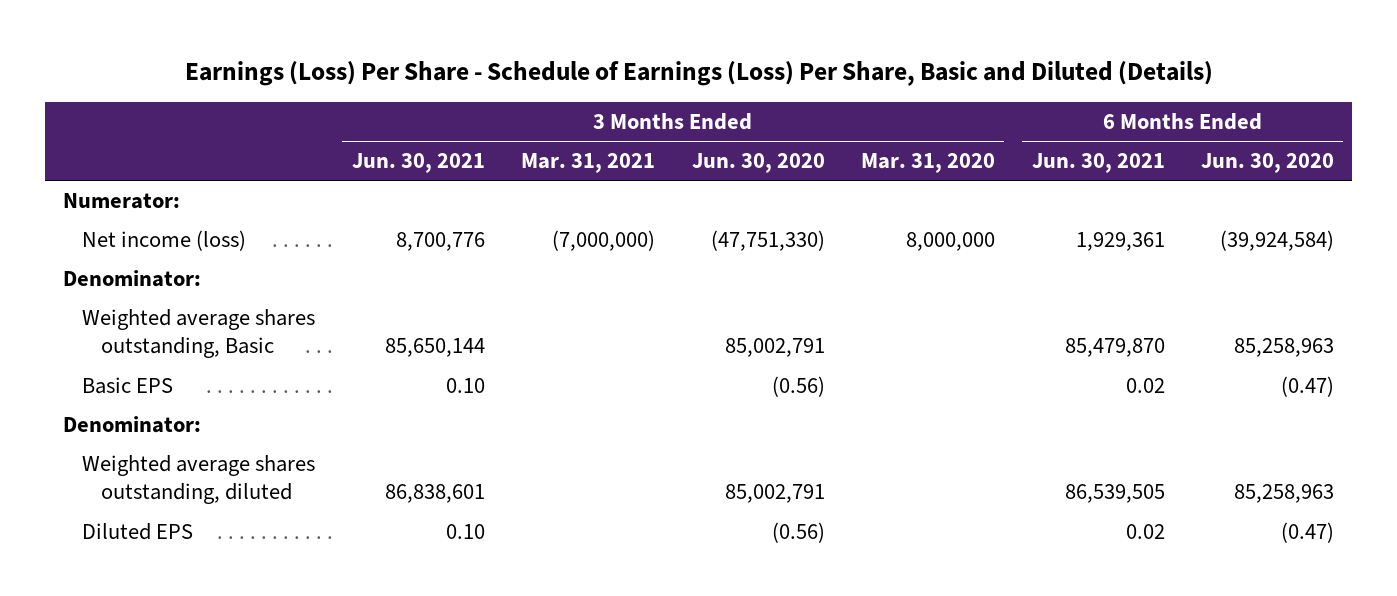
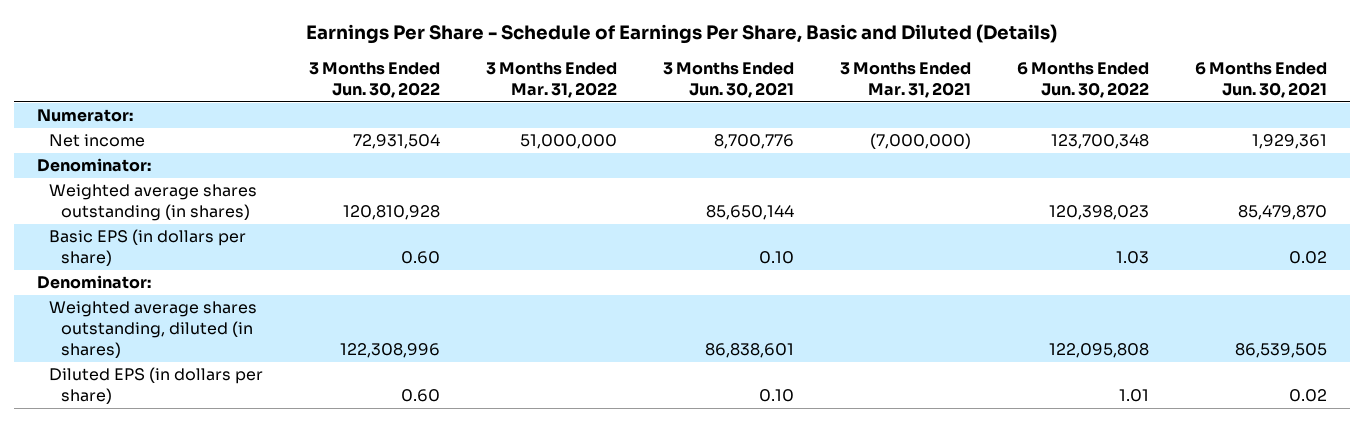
- Earnings (Loss) Per Share - Schedule of Earnings (Loss) Per Share, Basic and Diluted (Details)
+ Earnings Per Share - Schedule of Earnings Per Share, Basic and Diluted (Details)
- | 3 Months Ended Jun. 30, 2021 | 3 Months Ended Mar. 31, 2021 | 3 Months Ended Jun. 30, 2020 | 3 Months Ended Mar. 31, 2020 | 6 Months Ended Jun. 30, 2021 | 6 Months Ended Jun. 30, 2020
+ | 3 Months Ended Jun. 30, 2022 | 3 Months Ended Mar. 31, 2022 | 3 Months Ended Jun. 30, 2021 | 3 Months Ended Mar. 31, 2021 | 6 Months Ended Jun. 30, 2022 | 6 Months Ended Jun. 30, 2021
- Net income (loss) | 8,700,776 | (7,000,000) | (47,751,330) | 8,000,000 | 1,929,361 | (39,924,584)
+ Net income | 72,931,504 | 51,000,000 | 8,700,776 | (7,000,000) | 123,700,348 | 1,929,361
- Weighted average shares outstanding, Basic | 85,650,144 | | 85,002,791 | | 85,479,870 | 85,258,963
- Basic EPS | 0.10 | | (0.56) | | 0.02 | (0.47)
+ Weighted average shares outstanding (in shares) | 120,810,928 | | 85,650,144 | | 120,398,023 | 85,479,870
+ Basic EPS (in dollars per share) | 0.60 | | 0.10 | | 1.03 | 0.02
- Weighted average shares outstanding, diluted | 86,838,601 | | 85,002,791 | | 86,539,505 | 85,258,963
- Diluted EPS | 0.10 | | (0.56) | | 0.02 | (0.47)
+ Weighted average shares outstanding, diluted (in shares) | 122,308,996 | | 86,838,601 | | 122,095,808 | 86,539,505
+ Diluted EPS (in dollars per share) | 0.60 | | 0.10 | | 1.01 | 0.02

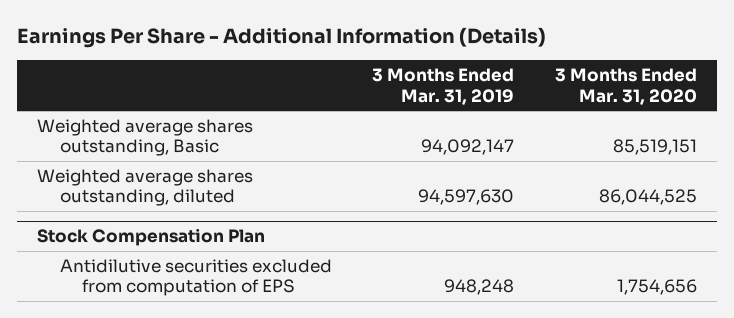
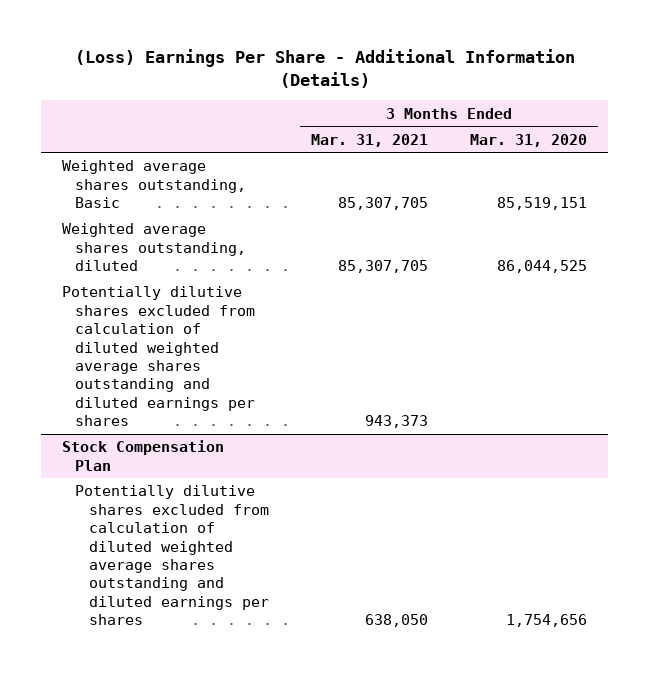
- Earnings Per Share - Additional Information (Details)
+ (Loss) Earnings Per Share - Additional Information (Details)
- | 3 Months Ended Mar. 31, 2019 | 3 Months Ended Mar. 31, 2020
+ | 3 Months Ended Mar. 31, 2021 | 3 Months Ended Mar. 31, 2020
+ Potentially dilutive shares excluded from calculation of diluted weighted average shares outstanding and diluted earnings per shares | 943,373 |
@ Stock Compensation Plan
- Antidilutive securities excluded from computation of EPS | 948,248 | 1,754,656
+ Potentially dilutive shares excluded from calculation of diluted weighted average shares outstanding and diluted earnings per shares | 638,050 | 1,754,656

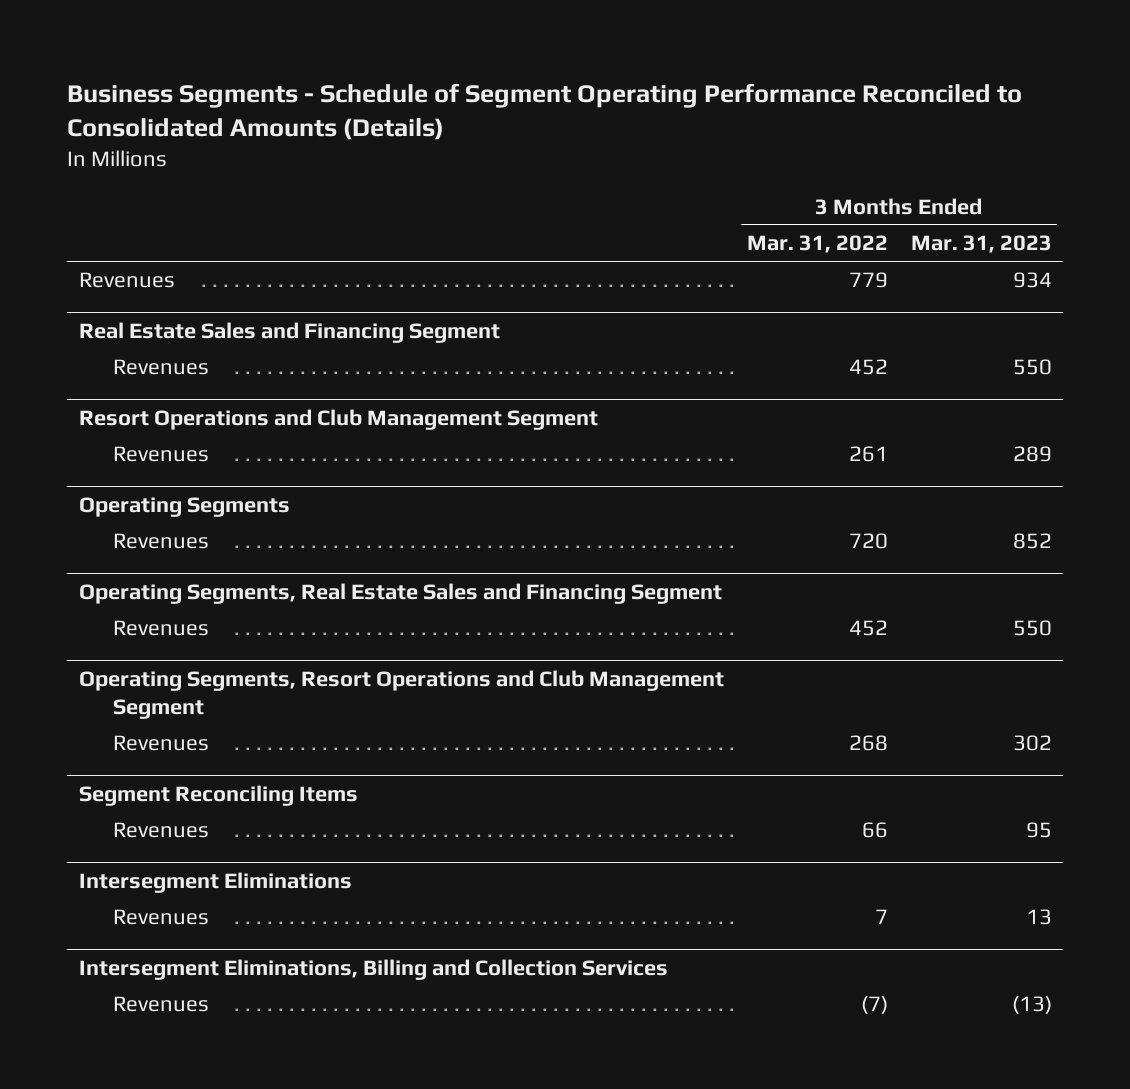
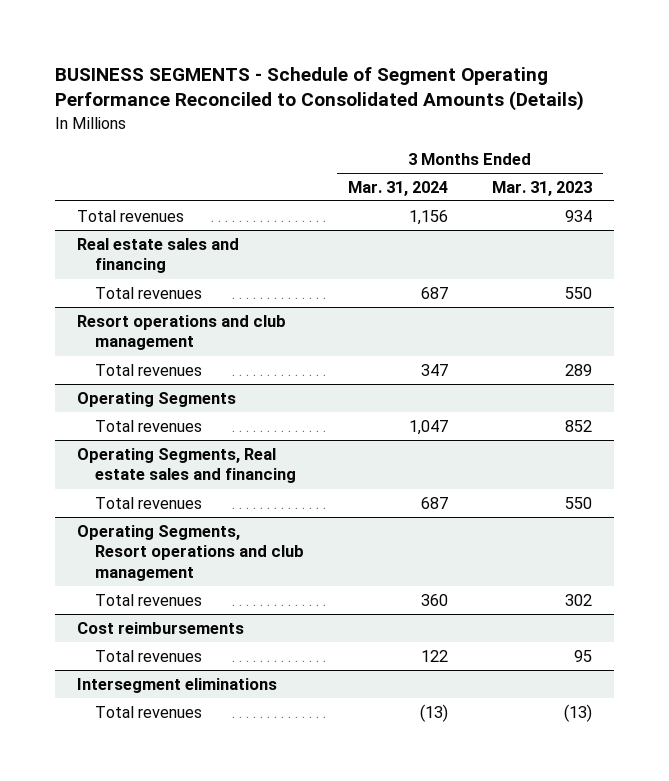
- Business Segments - Schedule of Segment Operating Performance Reconciled to Consolidated Amounts (Details)
+ BUSINESS SEGMENTS - Schedule of Segment Operating Performance Reconciled to Consolidated Amounts (Details)
- | 3 Months Ended Mar. 31, 2022 | 3 Months Ended Mar. 31, 2023
+ | 3 Months Ended Mar. 31, 2024 | 3 Months Ended Mar. 31, 2023
- Revenues | 779 | 934
- Real Estate Sales and Financing Segment
- Revenues | 452 | 550
- Resort Operations and Club Management Segment
- Revenues | 261 | 289
+ Total revenues | 1,156 | 934
+ Real estate sales and financing
+ Total revenues | 687 | 550
+ Resort operations and club management
+ Total revenues | 347 | 289
@ Operating Segments
- Revenues | 720 | 852
- Operating Segments, Real Estate Sales and Financing Segment
- Revenues | 452 | 550
- Operating Segments, Resort Operations and Club Management Segment
- Revenues | 268 | 302
- Segment Reconciling Items
- Revenues | 66 | 95
- Intersegment Eliminations
- Revenues | 7 | 13
- Intersegment Eliminations, Billing and Collection Services
- Revenues | (7) | (13)
@ Operating Segments
+ Total revenues | 1,047 | 852
+ Operating Segments, Real estate sales and financing
+ Total revenues | 687 | 550
+ Operating Segments, Resort operations and club management
+ Total revenues | 360 | 302
+ Cost reimbursements
+ Total revenues | 122 | 95
+ Intersegment eliminations
+ Total revenues | (13) | (13)

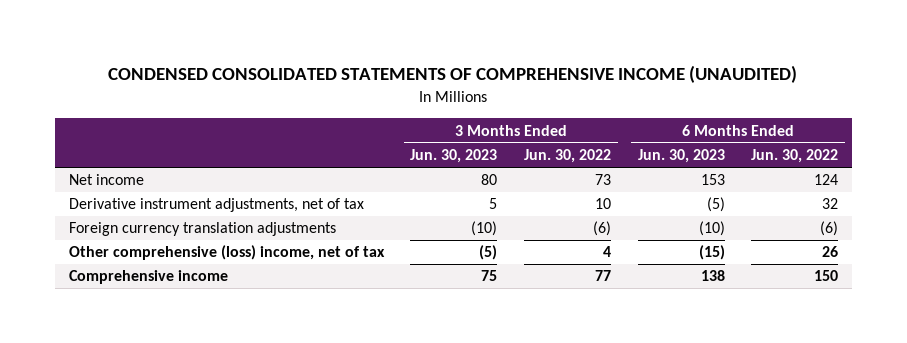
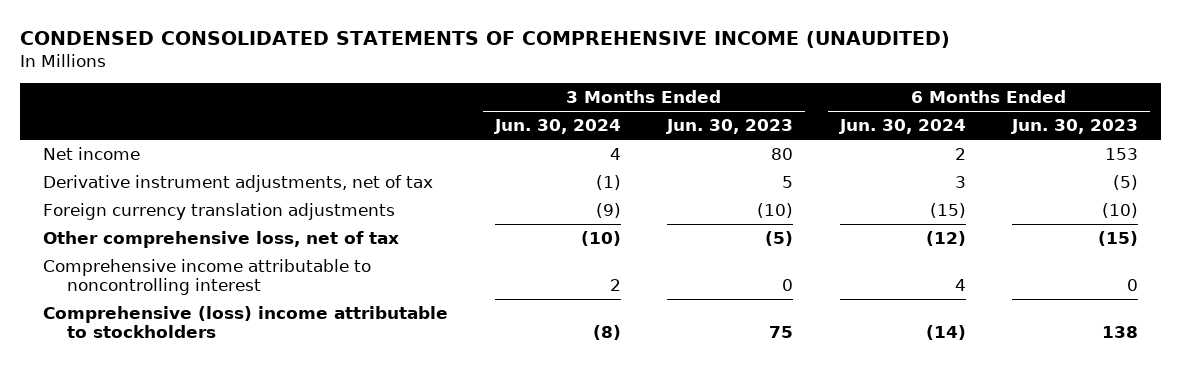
- | 3 Months Ended Jun. 30, 2023 | 3 Months Ended Jun. 30, 2022 | 6 Months Ended Jun. 30, 2023 | 6 Months Ended Jun. 30, 2022
+ | 3 Months Ended Jun. 30, 2024 | 3 Months Ended Jun. 30, 2023 | 6 Months Ended Jun. 30, 2024 | 6 Months Ended Jun. 30, 2023
- Other comprehensive (loss) income, net of tax | (5) | 4 | (15) | 26
- Comprehensive income | 75 | 77 | 138 | 150
+ Other comprehensive loss, net of tax | (10) | (5) | (12) | (15)
+ Comprehensive income attributable to noncontrolling interest | 2 | 0 | 4 | 0
+ Comprehensive (loss) income attributable to stockholders | (8) | 75 | (14) | 138

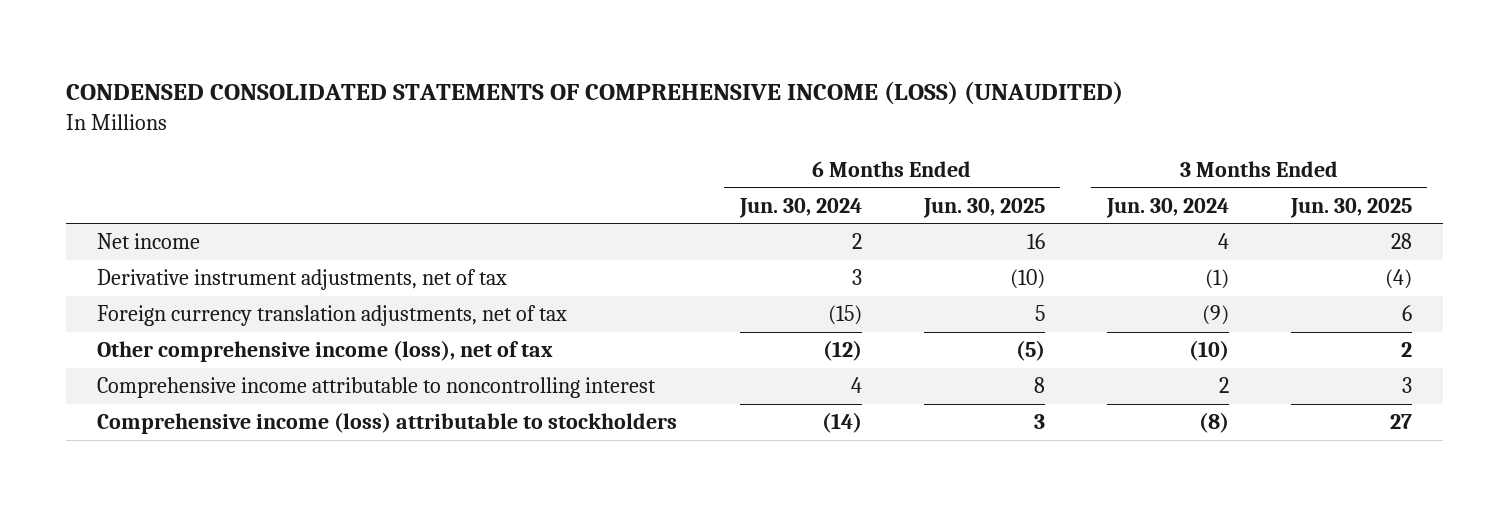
- CONDENSED CONSOLIDATED STATEMENTS OF COMPREHENSIVE INCOME (UNAUDITED)
+ CONDENSED CONSOLIDATED STATEMENTS OF COMPREHENSIVE INCOME (LOSS) (UNAUDITED)
- | 3 Months Ended Jun. 30, 2024 | 3 Months Ended Jun. 30, 2023 | 6 Months Ended Jun. 30, 2024 | 6 Months Ended Jun. 30, 2023
+ | 6 Months Ended Jun. 30, 2024 | 6 Months Ended Jun. 30, 2025 | 3 Months Ended Jun. 30, 2024 | 3 Months Ended Jun. 30, 2025
- Foreign currency translation adjustments | (9) | (10) | (15) | (10)
- Other comprehensive loss, net of tax | (10) | (5) | (12) | (15)
+ Foreign currency translation adjustments, net of tax | (15) | 5 | (9) | 6
+ Other comprehensive income (loss), net of tax | (12) | (5) | (10) | 2
- Comprehensive (loss) income attributable to stockholders | (8) | 75 | (14) | 138
+ Comprehensive income (loss) attributable to stockholders | (14) | 3 | (8) | 27

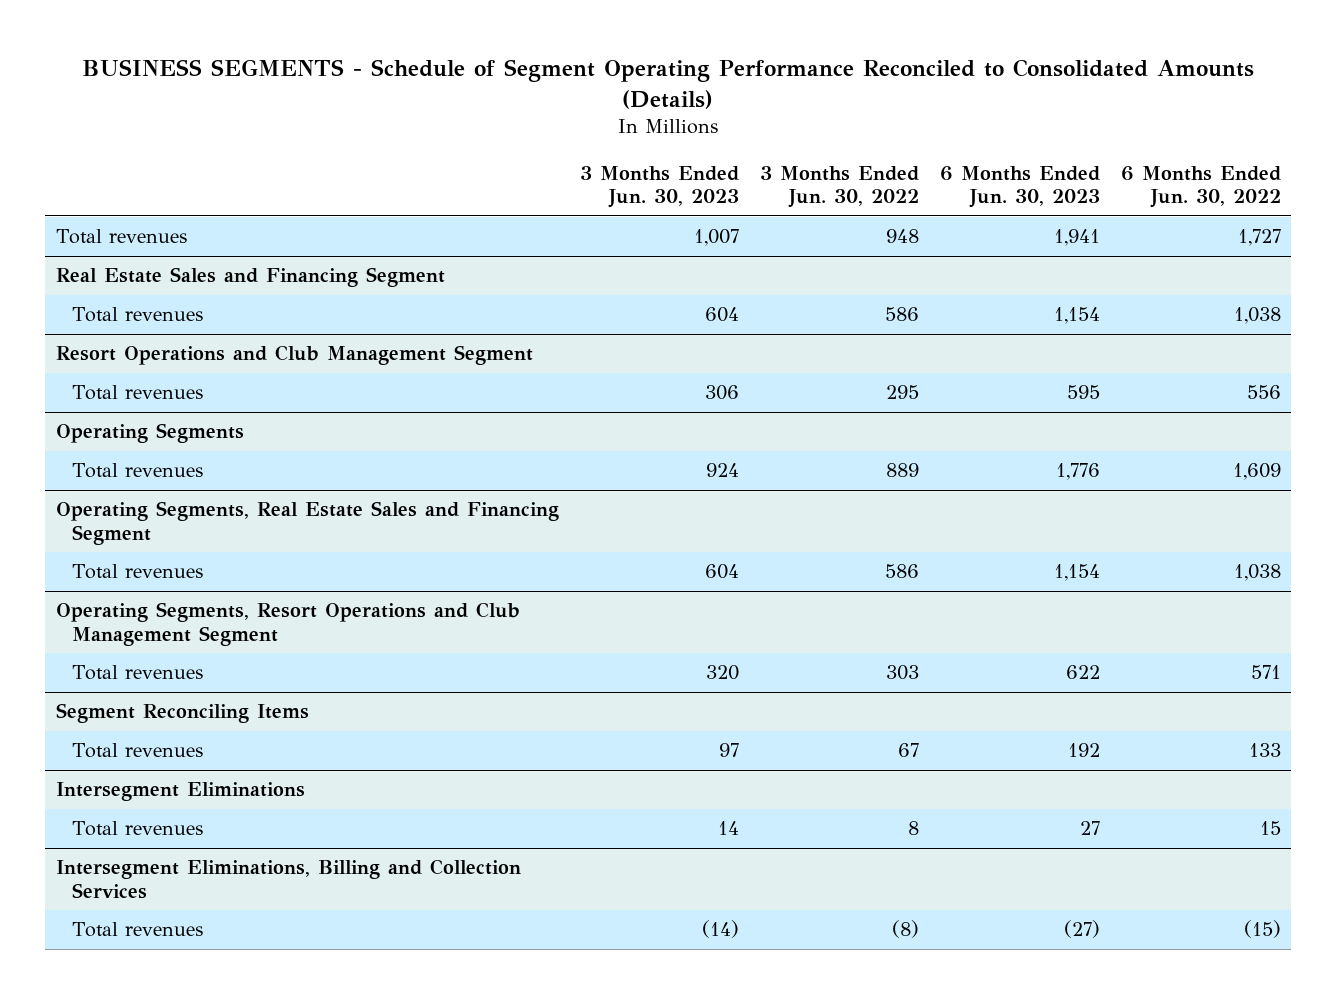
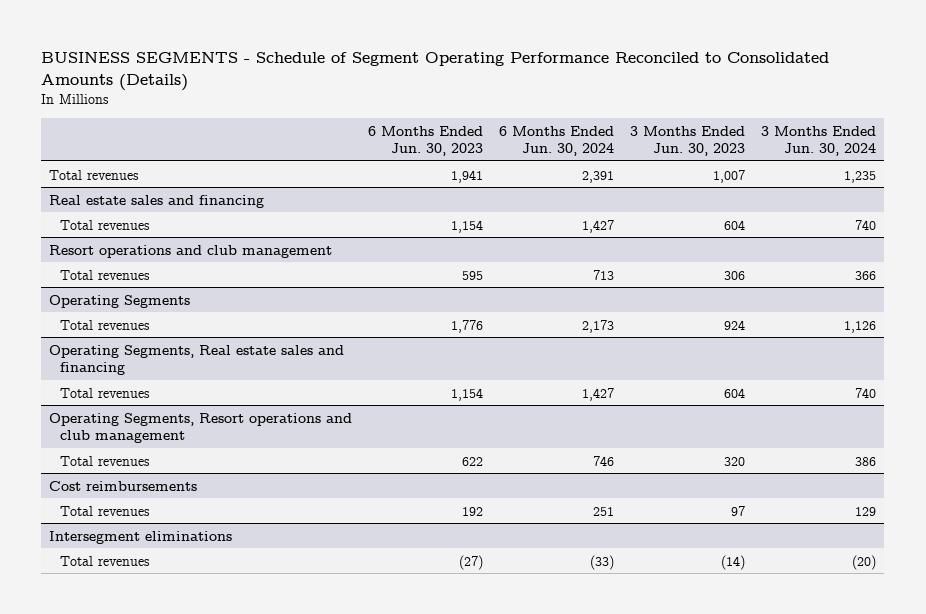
- | 3 Months Ended Jun. 30, 2023 | 3 Months Ended Jun. 30, 2022 | 6 Months Ended Jun. 30, 2023 | 6 Months Ended Jun. 30, 2022
+ | 6 Months Ended Jun. 30, 2023 | 6 Months Ended Jun. 30, 2024 | 3 Months Ended Jun. 30, 2023 | 3 Months Ended Jun. 30, 2024
- Real Estate Sales and Financing Segment
+ Real estate sales and financing
- Resort Operations and Club Management Segment
+ Resort operations and club management
- Operating Segments, Real Estate Sales and Financing Segment
+ Operating Segments, Real estate sales and financing
- Operating Segments, Resort Operations and Club Management Segment
+ Operating Segments, Resort operations and club management
- Segment Reconciling Items
+ Cost reimbursements
- Intersegment Eliminations
- Total revenues | 14 | 8 | 27 | 15
- Intersegment Eliminations, Billing and Collection Services
+ Intersegment eliminations

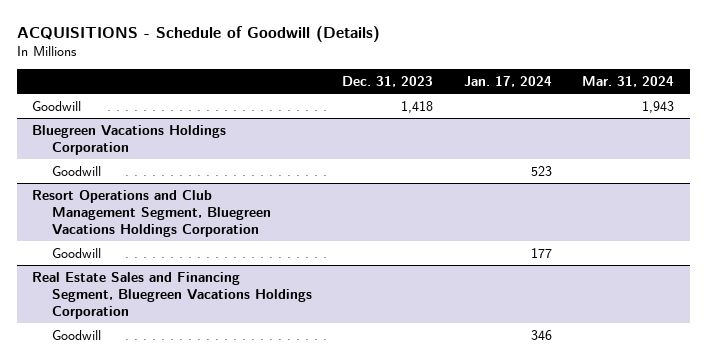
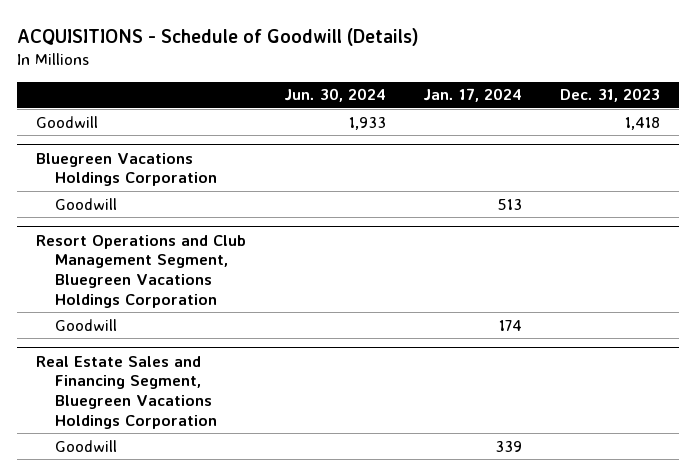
- | Dec. 31, 2023 | Jan. 17, 2024 | Mar. 31, 2024
+ | Jun. 30, 2024 | Jan. 17, 2024 | Dec. 31, 2023
@ Bluegreen Vacations Holdings Corporation
- Goodwill | | 523 |
+ Goodwill | | 513 |
@ Resort Operations and Club Management Segment, Bluegreen Vacations Holdings Corporation
- Goodwill | | 177 |
+ Goodwill | | 174 |
@ Real Estate Sales and Financing Segment, Bluegreen Vacations Holdings Corporation
- Goodwill | | 346 |
+ Goodwill | | 339 |

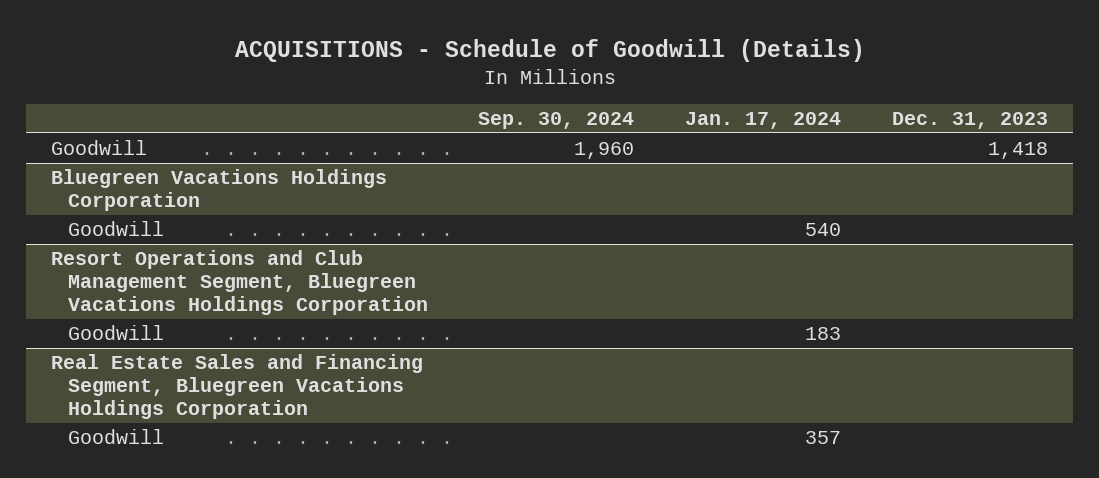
- | Jun. 30, 2024 | Jan. 17, 2024 | Dec. 31, 2023
+ | Sep. 30, 2024 | Jan. 17, 2024 | Dec. 31, 2023
@ Bluegreen Vacations Holdings Corporation
- Goodwill | | 513 |
+ Goodwill | | 540 |
@ Resort Operations and Club Management Segment, Bluegreen Vacations Holdings Corporation
- Goodwill | | 174 |
+ Goodwill | | 183 |
@ Real Estate Sales and Financing Segment, Bluegreen Vacations Holdings Corporation
- Goodwill | | 339 |
+ Goodwill | | 357 |

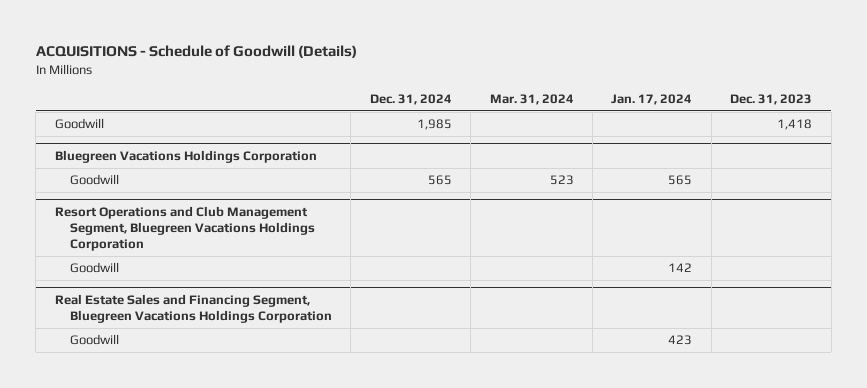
- | Sep. 30, 2024 | Jan. 17, 2024 | Dec. 31, 2023
+ | Dec. 31, 2024 | Mar. 31, 2024 | Jan. 17, 2024 | Dec. 31, 2023
@ Bluegreen Vacations Holdings Corporation
- Goodwill | | 540 |
+ Goodwill | 565 | 523 | 565 |
@ Resort Operations and Club Management Segment, Bluegreen Vacations Holdings Corporation
- Goodwill | | 183 |
+ Goodwill | | | 142 |
@ Real Estate Sales and Financing Segment, Bluegreen Vacations Holdings Corporation
- Goodwill | | 357 |
+ Goodwill | | | 423 |

